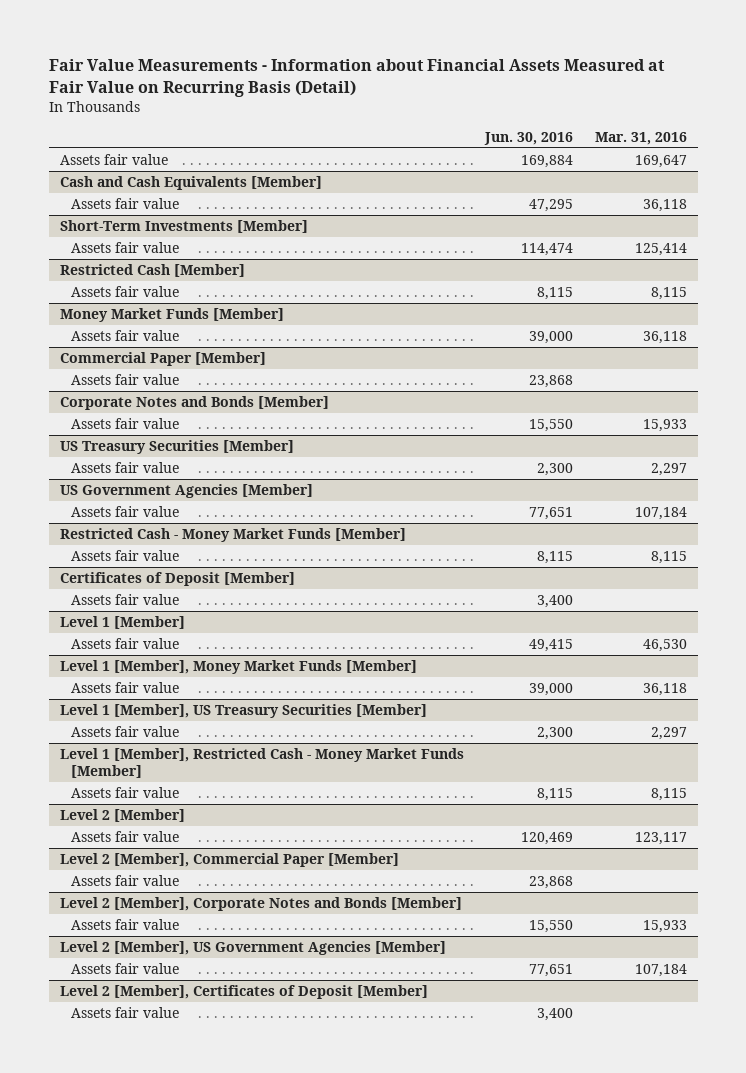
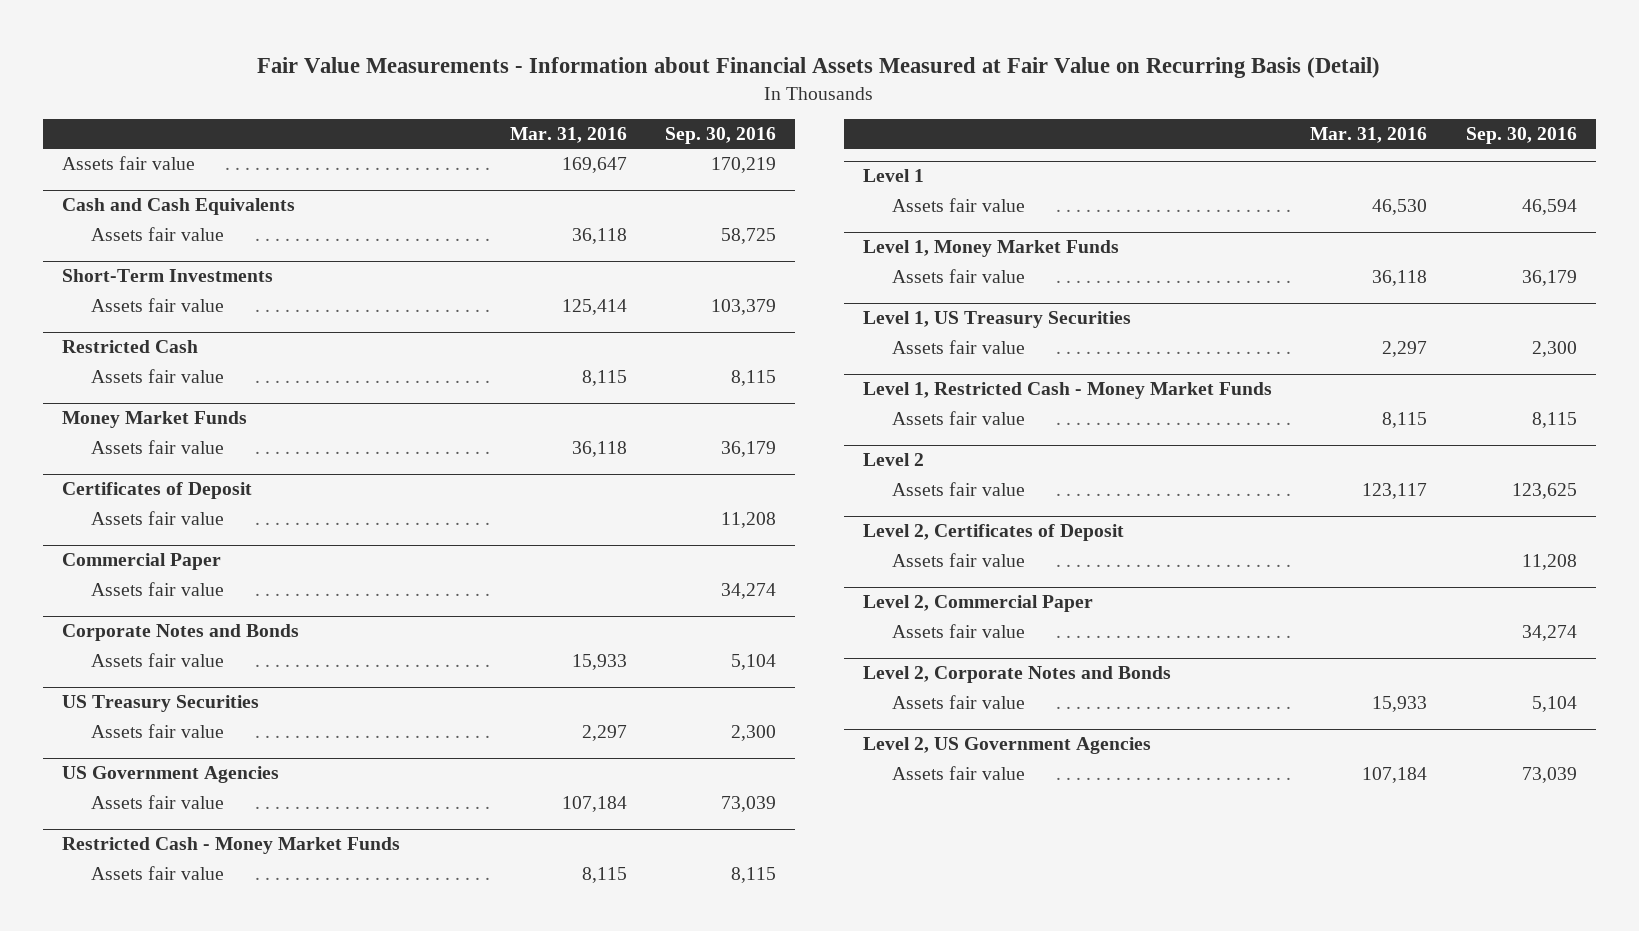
- | Jun. 30, 2016 | Mar. 31, 2016
+ | Mar. 31, 2016 | Sep. 30, 2016
- Cash and Cash Equivalents [Member]
+ Cash and Cash Equivalents
- Short-Term Investments [Member]
+ Short-Term Investments
- Restricted Cash [Member]
+ Restricted Cash
- Money Market Funds [Member]
+ Money Market Funds
- Commercial Paper [Member]
+ Certificates of Deposit
- Corporate Notes and Bonds [Member]
+ Commercial Paper
+ Assets fair value | | 34,274
+ Corporate Notes and Bonds
- US Treasury Securities [Member]
+ US Treasury Securities
- US Government Agencies [Member]
+ US Government Agencies
- Restricted Cash - Money Market Funds [Member]
+ Restricted Cash - Money Market Funds
- Certificates of Deposit [Member]
- Assets fair value | 3,400 |
- Level 1 [Member]
+ Level 1
- Level 1 [Member], Money Market Funds [Member]
+ Level 1, Money Market Funds
- Level 1 [Member], US Treasury Securities [Member]
+ Level 1, US Treasury Securities
- Level 1 [Member], Restricted Cash - Money Market Funds [Member]
+ Level 1, Restricted Cash - Money Market Funds
- Level 2 [Member]
+ Level 2
- Level 2 [Member], Commercial Paper [Member]
+ Level 2, Certificates of Deposit
- Level 2 [Member], Corporate Notes and Bonds [Member]
+ Level 2, Commercial Paper
+ Assets fair value | | 34,274
+ Level 2, Corporate Notes and Bonds
- Level 2 [Member], US Government Agencies [Member]
+ Level 2, US Government Agencies
- Level 2 [Member], Certificates of Deposit [Member]
- Assets fair value | 3,400 |

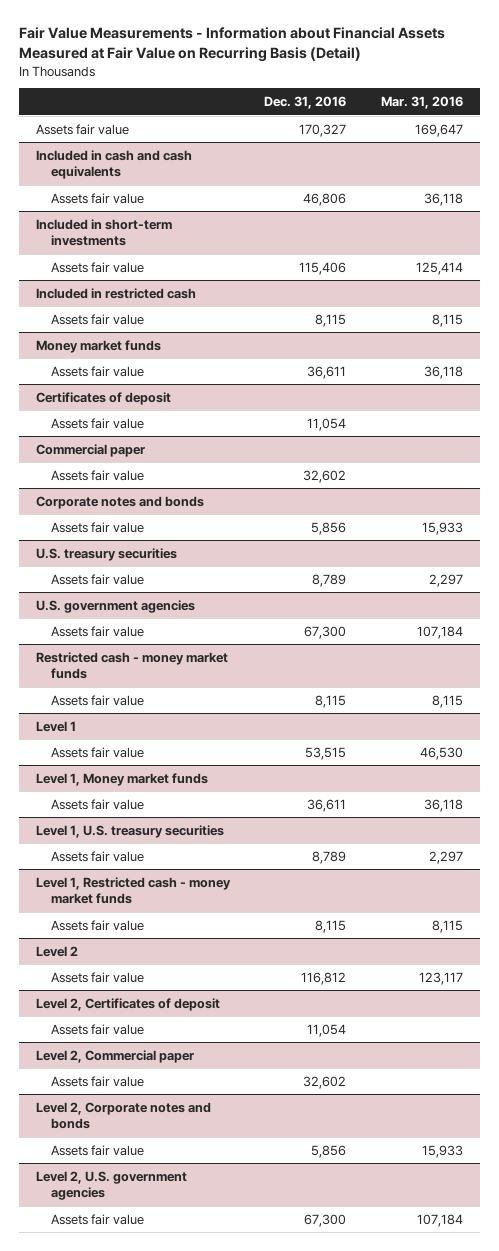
- | Mar. 31, 2016 | Sep. 30, 2016
+ | Dec. 31, 2016 | Mar. 31, 2016
- Cash and Cash Equivalents
+ Included in cash and cash equivalents
- Short-Term Investments
+ Included in short-term investments
- Restricted Cash
+ Included in restricted cash
- Money Market Funds
+ Money market funds
- Certificates of Deposit
+ Certificates of deposit
- Commercial Paper
+ Commercial paper
- Corporate Notes and Bonds
+ Corporate notes and bonds
- US Treasury Securities
+ U.S. treasury securities
- US Government Agencies
+ U.S. government agencies
- Restricted Cash - Money Market Funds
+ Restricted cash - money market funds
- Level 1, Money Market Funds
+ Level 1, Money market funds
- Level 1, US Treasury Securities
+ Level 1, U.S. treasury securities
- Level 1, Restricted Cash - Money Market Funds
+ Level 1, Restricted cash - money market funds
- Level 2, Certificates of Deposit
+ Level 2, Certificates of deposit
- Level 2, Commercial Paper
+ Level 2, Commercial paper
- Level 2, Corporate Notes and Bonds
+ Level 2, Corporate notes and bonds
- Level 2, US Government Agencies
+ Level 2, U.S. government agencies

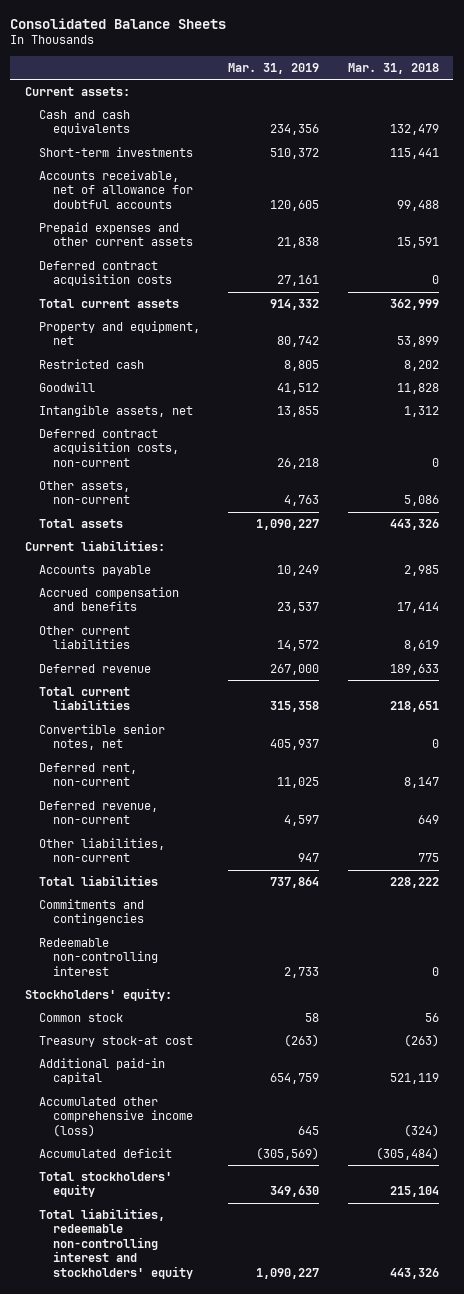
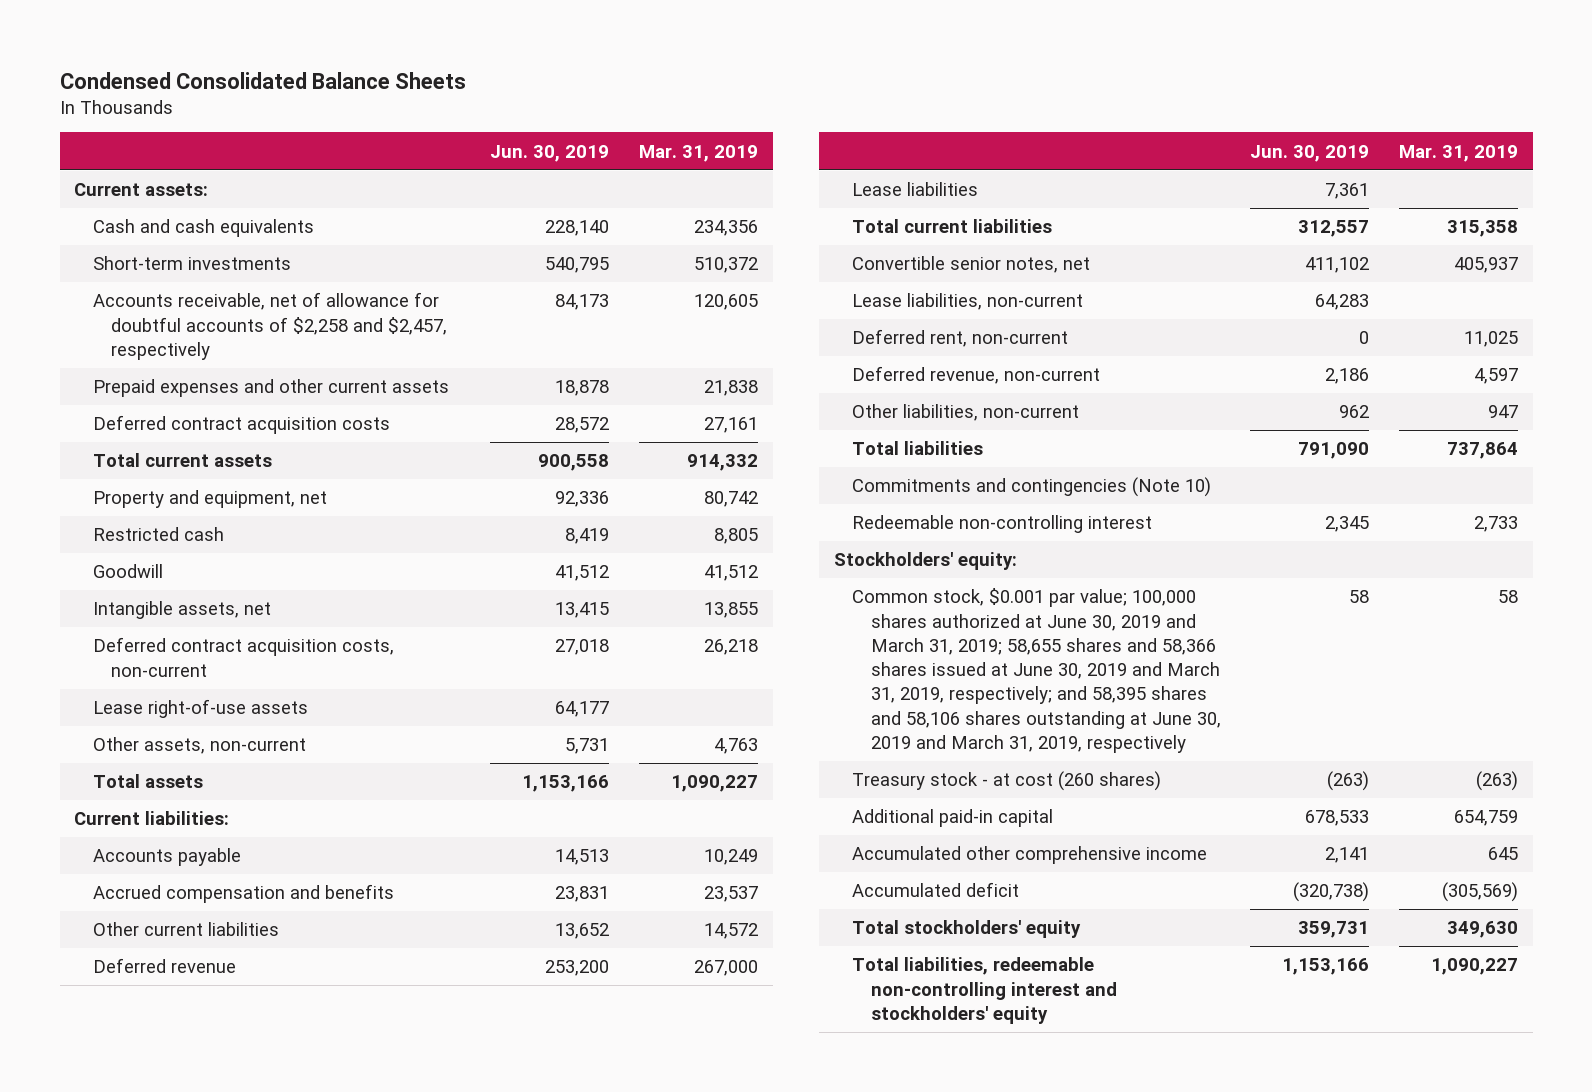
- Consolidated Balance Sheets
+ Condensed Consolidated Balance Sheets
- | Mar. 31, 2019 | Mar. 31, 2018
+ | Jun. 30, 2019 | Mar. 31, 2019
- Accounts receivable, net of allowance for doubtful accounts | 120,605 | 99,488
+ Accounts receivable, net of allowance for doubtful accounts of $2,258 and $2,457, respectively | 84,173 | 120,605
+ Lease right-of-use assets | 64,177 |
+ Lease liabilities | 7,361 |
+ Lease liabilities, non-current | 64,283 |
- Commitments and contingencies
+ Commitments and contingencies (Note 10)
- Common stock | 58 | 56
- Treasury stock-at cost | (263) | (263)
+ Common stock, $0.001 par value; 100,000 shares authorized at June 30, 2019 and March 31, 2019; 58,655 shares and 58,366 shares issued at June 30, 2019 and March 31, 2019, respectively; and 58,395 shares and 58,106 shares outstanding at June 30, 2019 and March 31, 2019, respectively | 58 | 58
+ Treasury stock - at cost (260 shares) | (263) | (263)
- Accumulated other comprehensive income (loss) | 645 | (324)
+ Accumulated other comprehensive income | 2,141 | 645

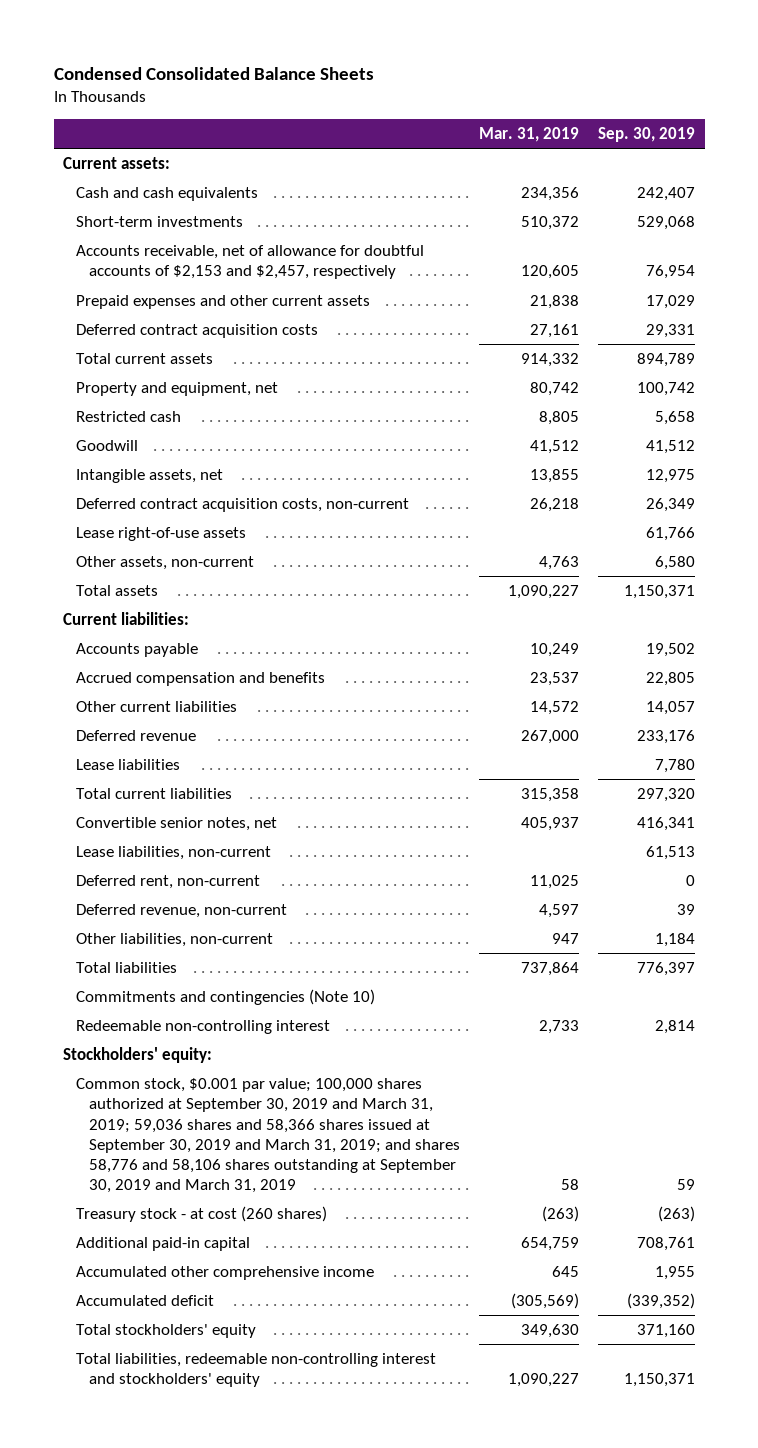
- | Jun. 30, 2019 | Mar. 31, 2019
+ | Mar. 31, 2019 | Sep. 30, 2019
- Accounts receivable, net of allowance for doubtful accounts of $2,258 and $2,457, respectively | 84,173 | 120,605
+ Accounts receivable, net of allowance for doubtful accounts of $2,153 and $2,457, respectively | 120,605 | 76,954
- Common stock, $0.001 par value; 100,000 shares authorized at June 30, 2019 and March 31, 2019; 58,655 shares and 58,366 shares issued at June 30, 2019 and March 31, 2019, respectively; and 58,395 shares and 58,106 shares outstanding at June 30, 2019 and March 31, 2019, respectively | 58 | 58
+ Common stock, $0.001 par value; 100,000 shares authorized at September 30, 2019 and March 31, 2019; 59,036 shares and 58,366 shares issued at September 30, 2019 and March 31, 2019; and shares 58,776 and 58,106 shares outstanding at September 30, 2019 and March 31, 2019 | 58 | 59

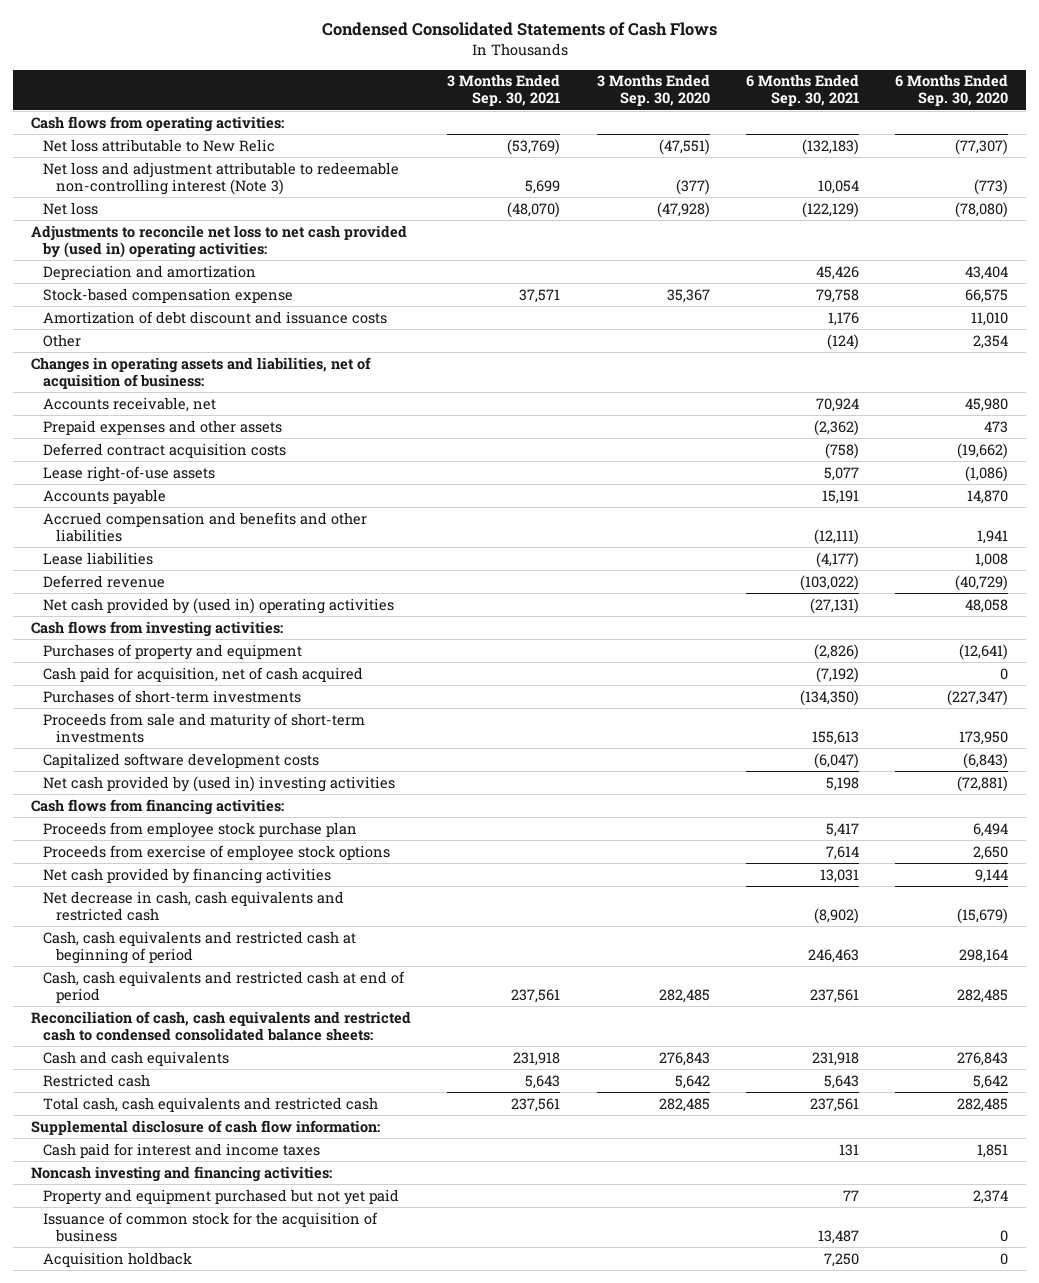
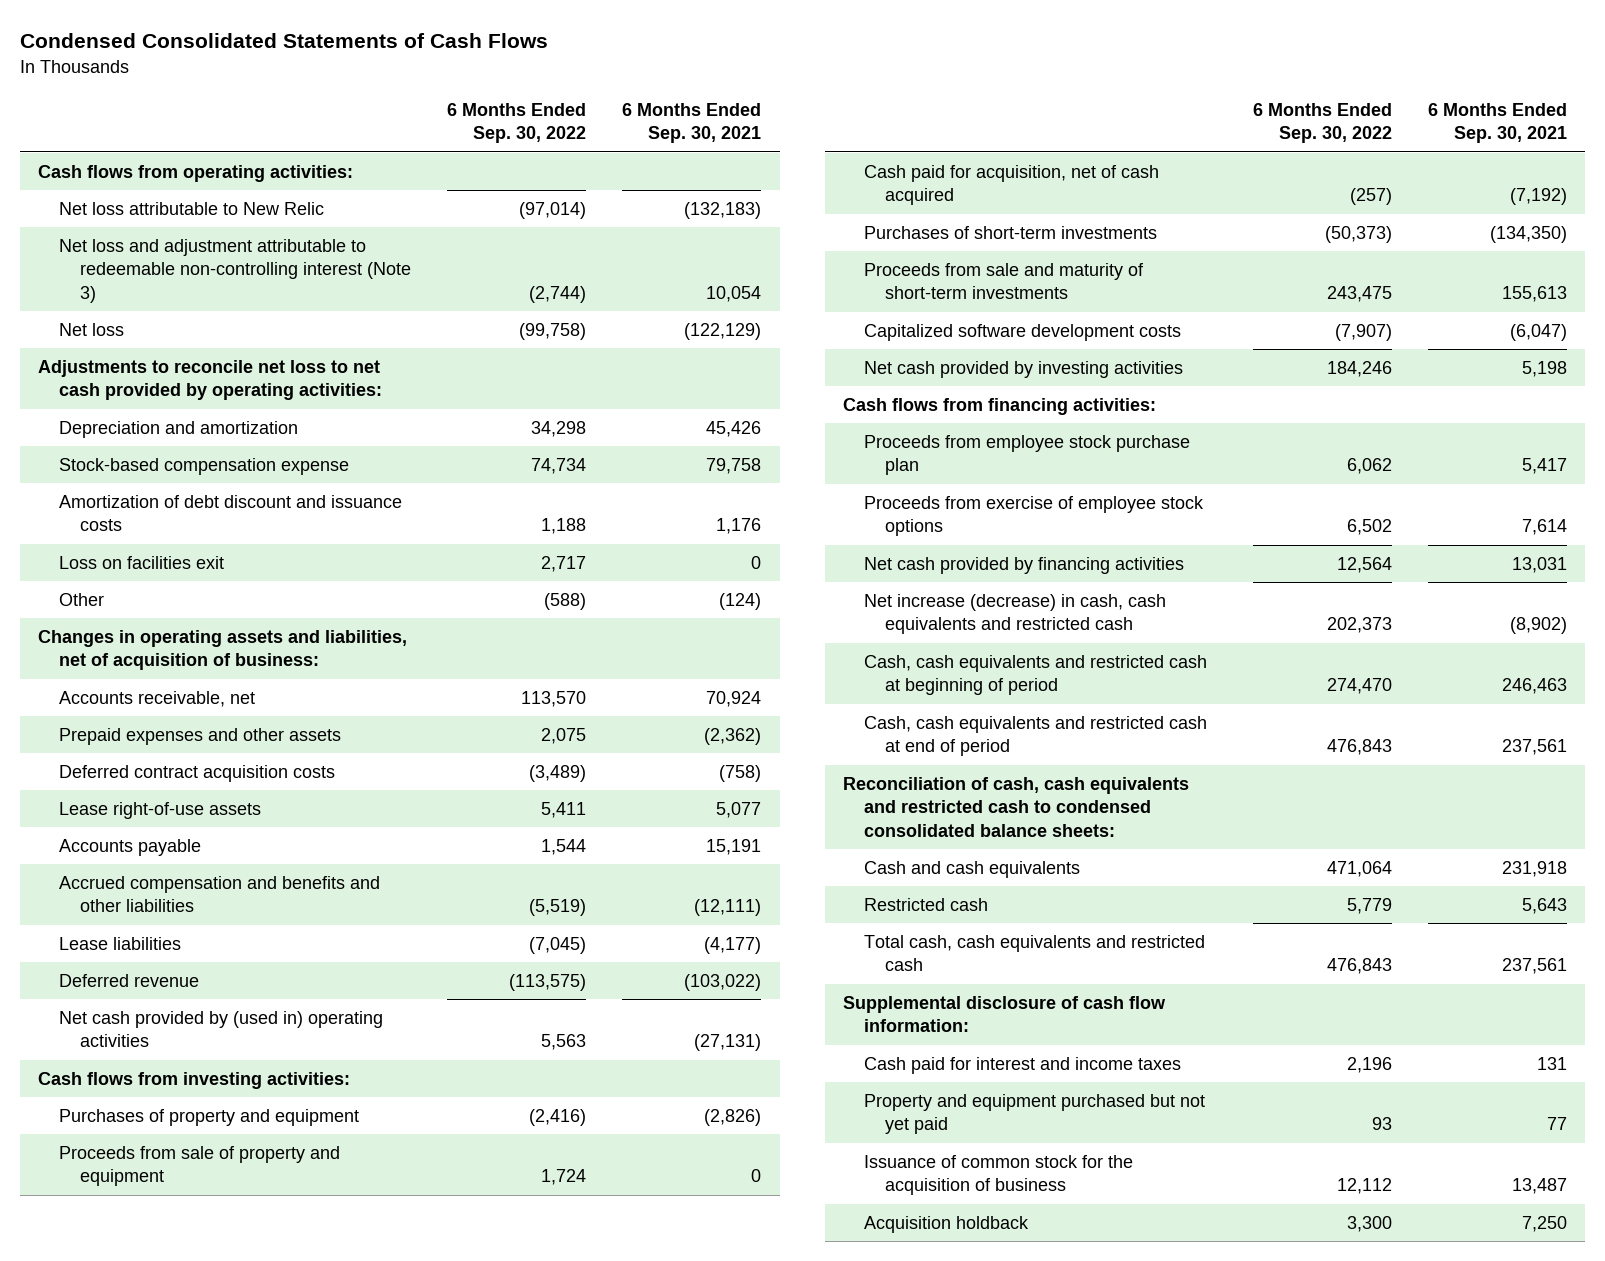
- | 3 Months Ended Sep. 30, 2021 | 3 Months Ended Sep. 30, 2020 | 6 Months Ended Sep. 30, 2021 | 6 Months Ended Sep. 30, 2020
+ | 6 Months Ended Sep. 30, 2022 | 6 Months Ended Sep. 30, 2021
- Adjustments to reconcile net loss to net cash provided by (used in) operating activities:
+ Adjustments to reconcile net loss to net cash provided by operating activities:
+ Loss on facilities exit | 2,717 | 0
+ Proceeds from sale of property and equipment | 1,724 | 0
- Net cash provided by (used in) investing activities | | | 5,198 | (72,881)
+ Net cash provided by investing activities | 184,246 | 5,198
- Net decrease in cash, cash equivalents and restricted cash | | | (8,902) | (15,679)
+ Net increase (decrease) in cash, cash equivalents and restricted cash | 202,373 | (8,902)
- Noncash investing and financing activities:

